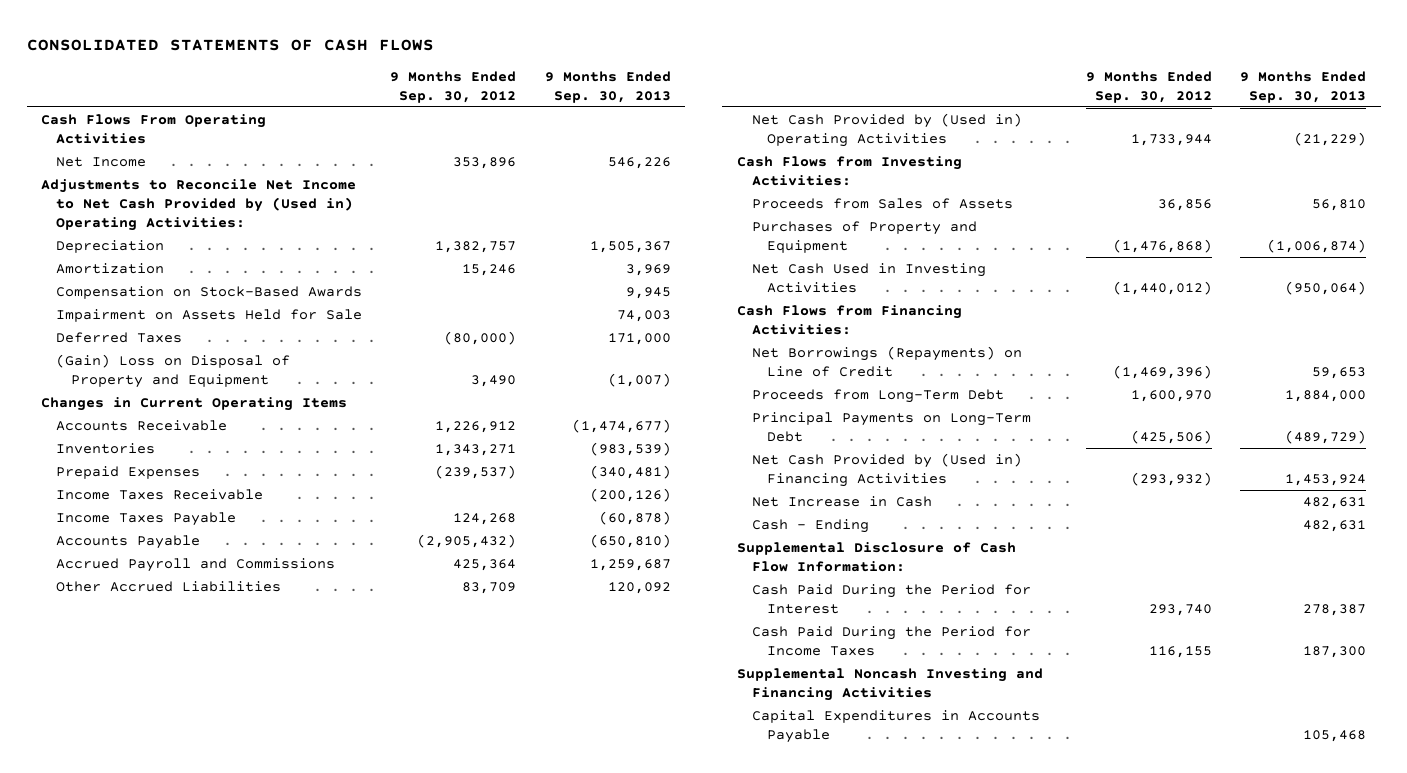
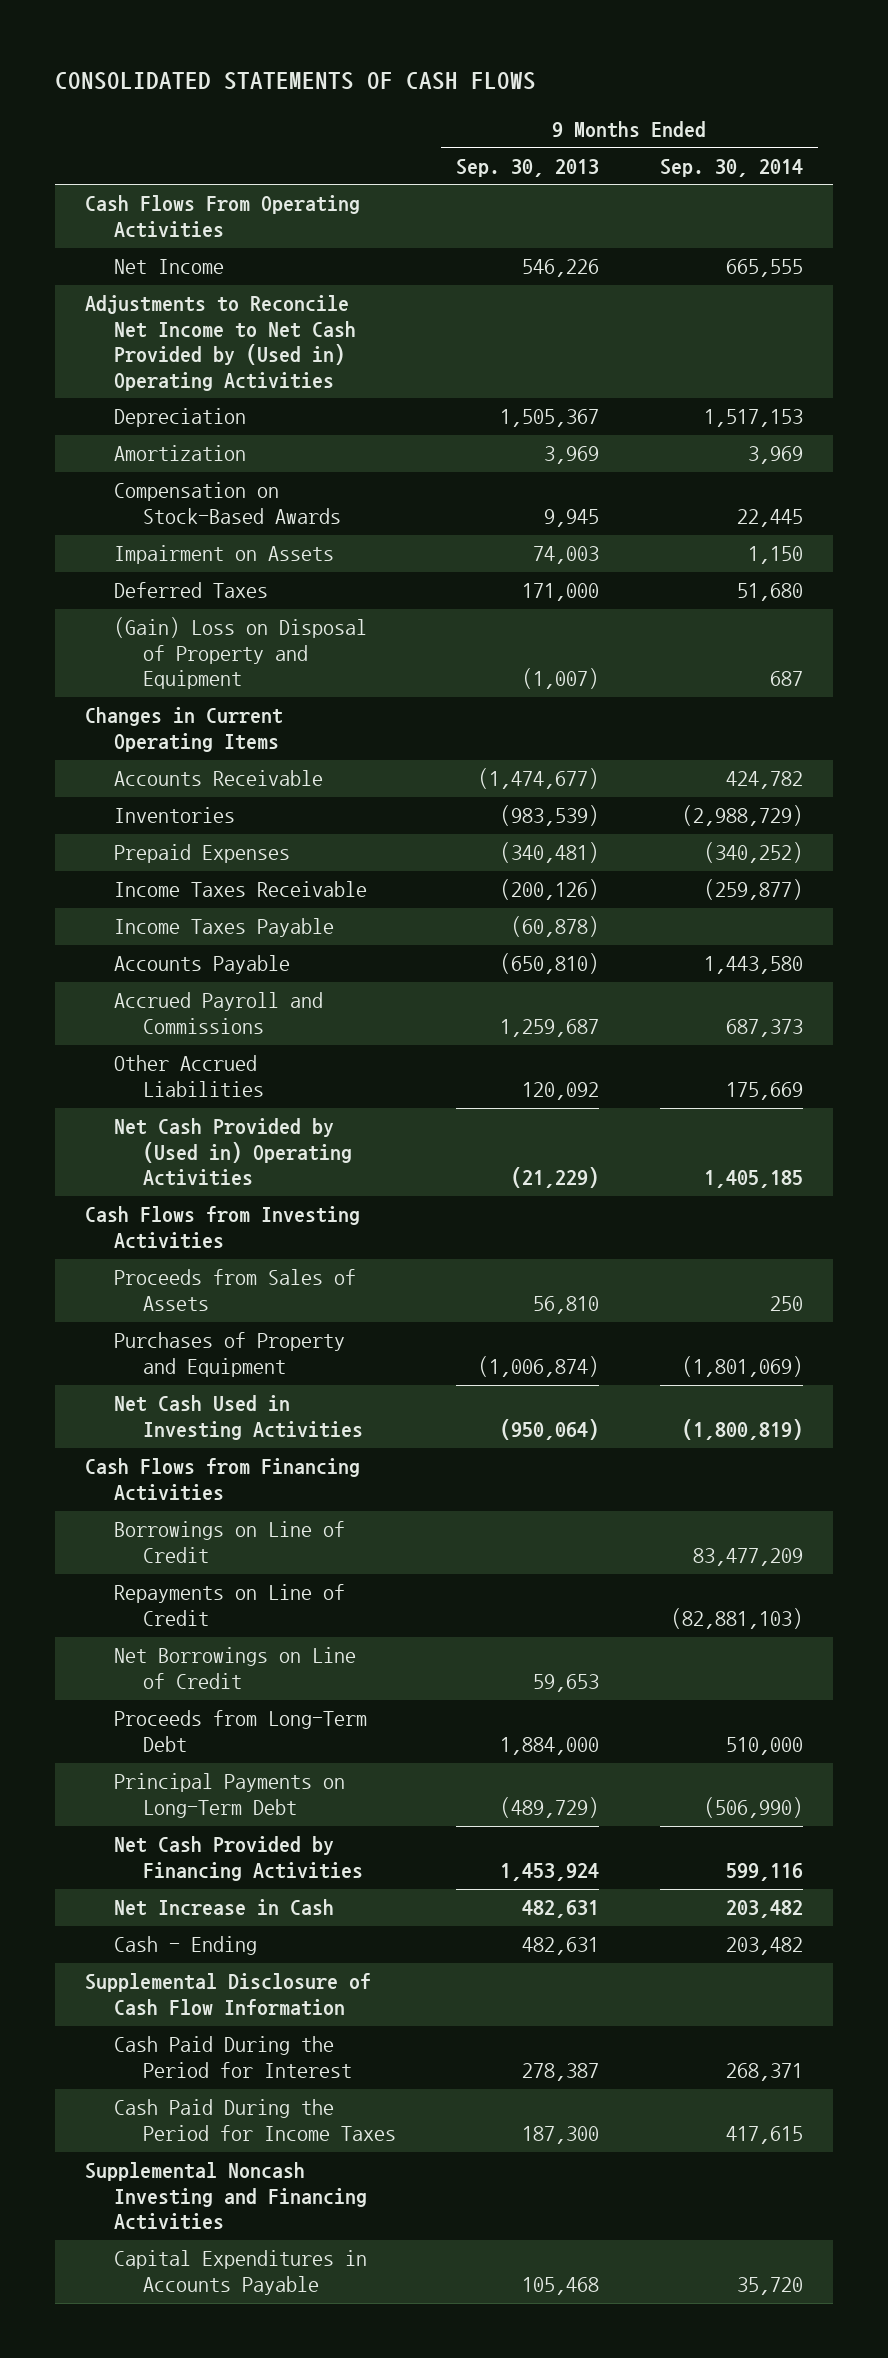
- | 9 Months Ended Sep. 30, 2012 | 9 Months Ended Sep. 30, 2013
+ | 9 Months Ended Sep. 30, 2013 | 9 Months Ended Sep. 30, 2014
- Adjustments to Reconcile Net Income to Net Cash Provided by (Used in) Operating Activities:
+ Adjustments to Reconcile Net Income to Net Cash Provided by (Used in) Operating Activities
- Impairment on Assets Held for Sale | | 74,003
+ Impairment on Assets | 74,003 | 1,150
- Cash Flows from Investing Activities:
+ Cash Flows from Investing Activities
- Cash Flows from Financing Activities:
- Net Borrowings (Repayments) on Line of Credit | (1,469,396) | 59,653
+ Cash Flows from Financing Activities
+ Borrowings on Line of Credit | | 83,477,209
+ Repayments on Line of Credit | | (82,881,103)
+ Net Borrowings on Line of Credit | 59,653 |
- Net Cash Provided by (Used in) Financing Activities | (293,932) | 1,453,924
+ Net Cash Provided by Financing Activities | 1,453,924 | 599,116
- Supplemental Disclosure of Cash Flow Information:
+ Supplemental Disclosure of Cash Flow Information

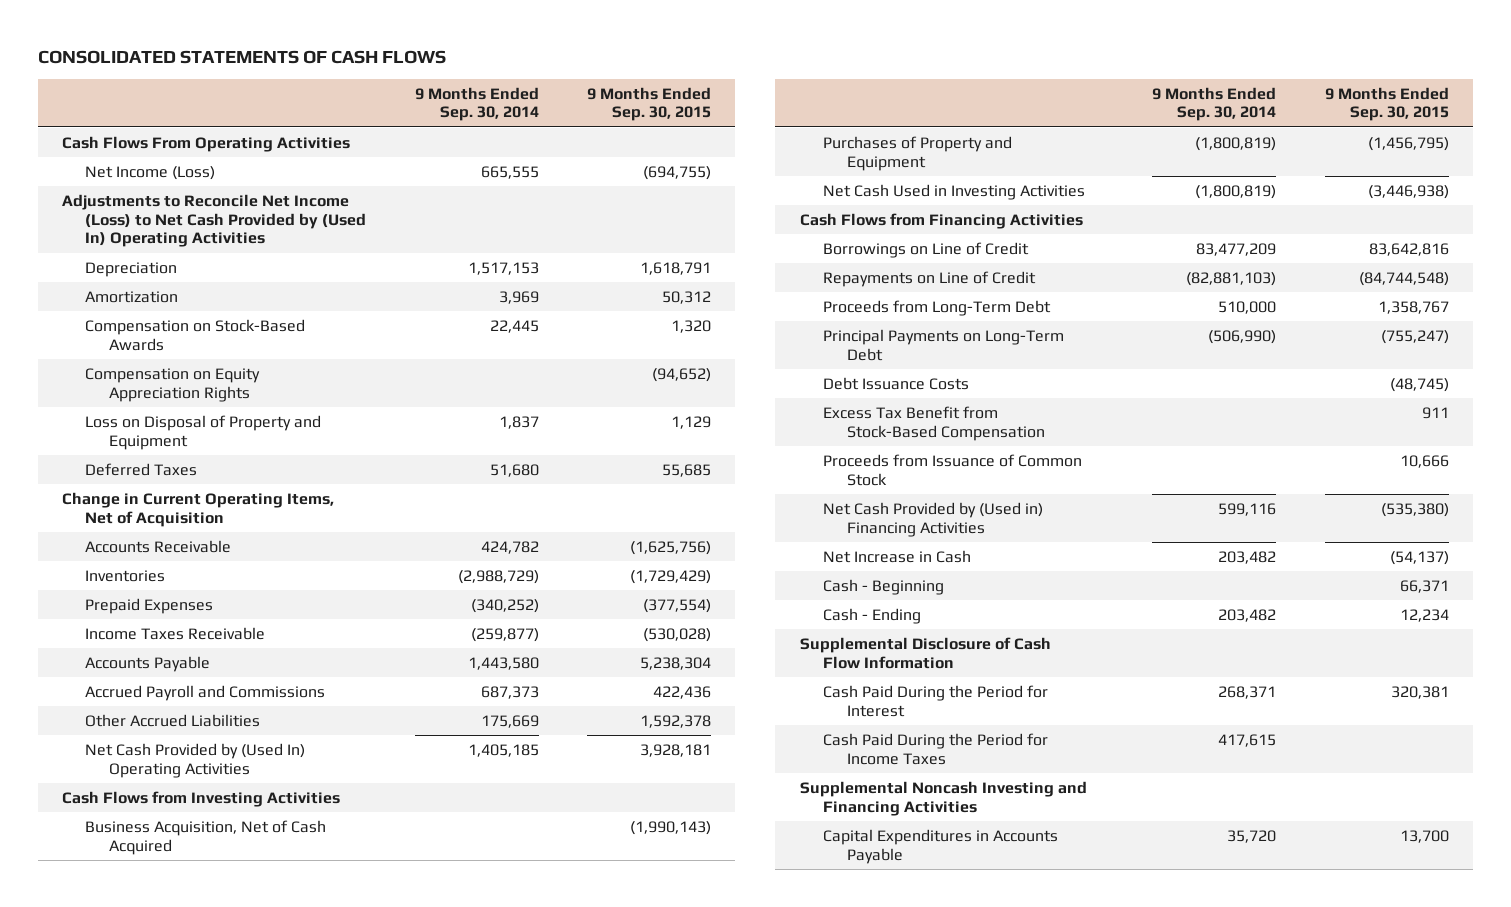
- | 9 Months Ended Sep. 30, 2013 | 9 Months Ended Sep. 30, 2014
+ | 9 Months Ended Sep. 30, 2014 | 9 Months Ended Sep. 30, 2015
- Net Income | 546,226 | 665,555
- Adjustments to Reconcile Net Income to Net Cash Provided by (Used in) Operating Activities
+ Net Income (Loss) | 665,555 | (694,755)
+ Adjustments to Reconcile Net Income (Loss) to Net Cash Provided by (Used In) Operating Activities
- Impairment on Assets | 74,003 | 1,150
+ Compensation on Equity Appreciation Rights | | (94,652)
+ Loss on Disposal of Property and Equipment | 1,837 | 1,129
- (Gain) Loss on Disposal of Property and Equipment | (1,007) | 687
- Changes in Current Operating Items
+ Change in Current Operating Items, Net of Acquisition
- Income Taxes Payable | (60,878) |
- Net Cash Provided by (Used in) Operating Activities | (21,229) | 1,405,185
+ Net Cash Provided by (Used In) Operating Activities | 1,405,185 | 3,928,181
- Proceeds from Sales of Assets | 56,810 | 250
- Purchases of Property and Equipment | (1,006,874) | (1,801,069)
+ Business Acquisition, Net of Cash Acquired | | (1,990,143)
+ Purchases of Property and Equipment | (1,800,819) | (1,456,795)
- Net Borrowings on Line of Credit | 59,653 |
- Net Cash Provided by Financing Activities | 1,453,924 | 599,116
+ Debt Issuance Costs | | (48,745)
+ Excess Tax Benefit from Stock-Based Compensation | | 911
+ Proceeds from Issuance of Common Stock | | 10,666
+ Net Cash Provided by (Used in) Financing Activities | 599,116 | (535,380)
+ Cash - Beginning | | 66,371

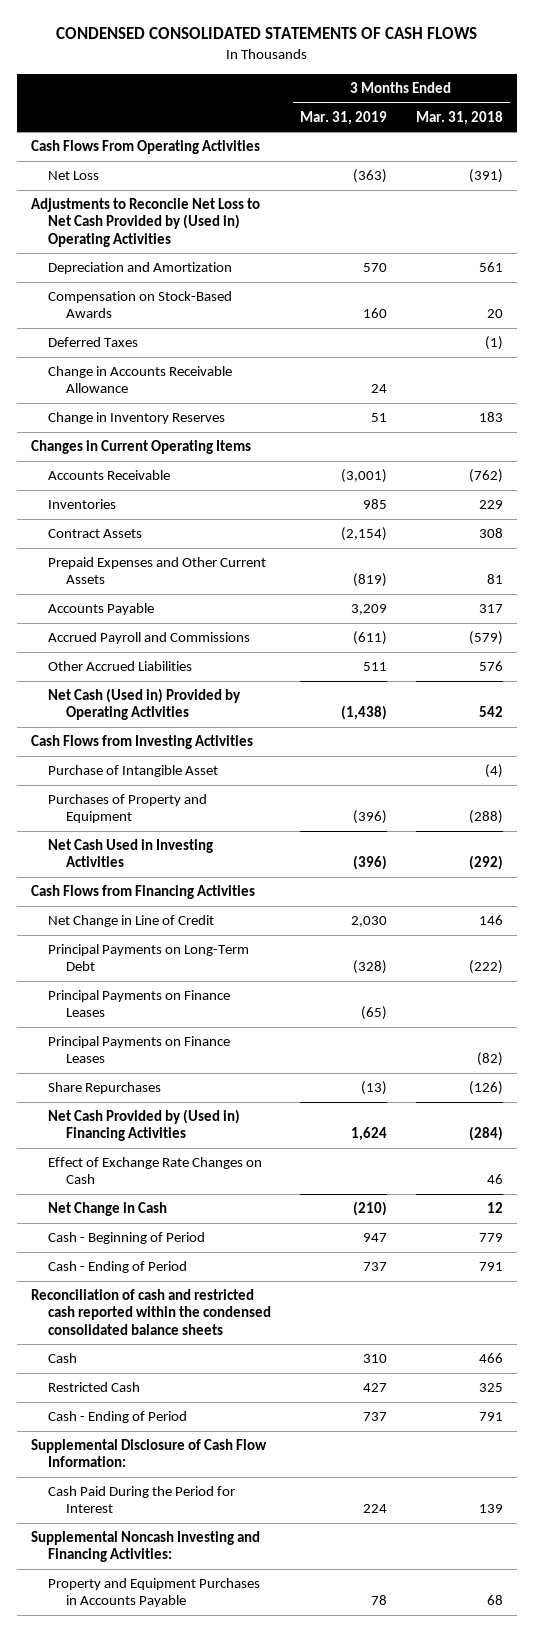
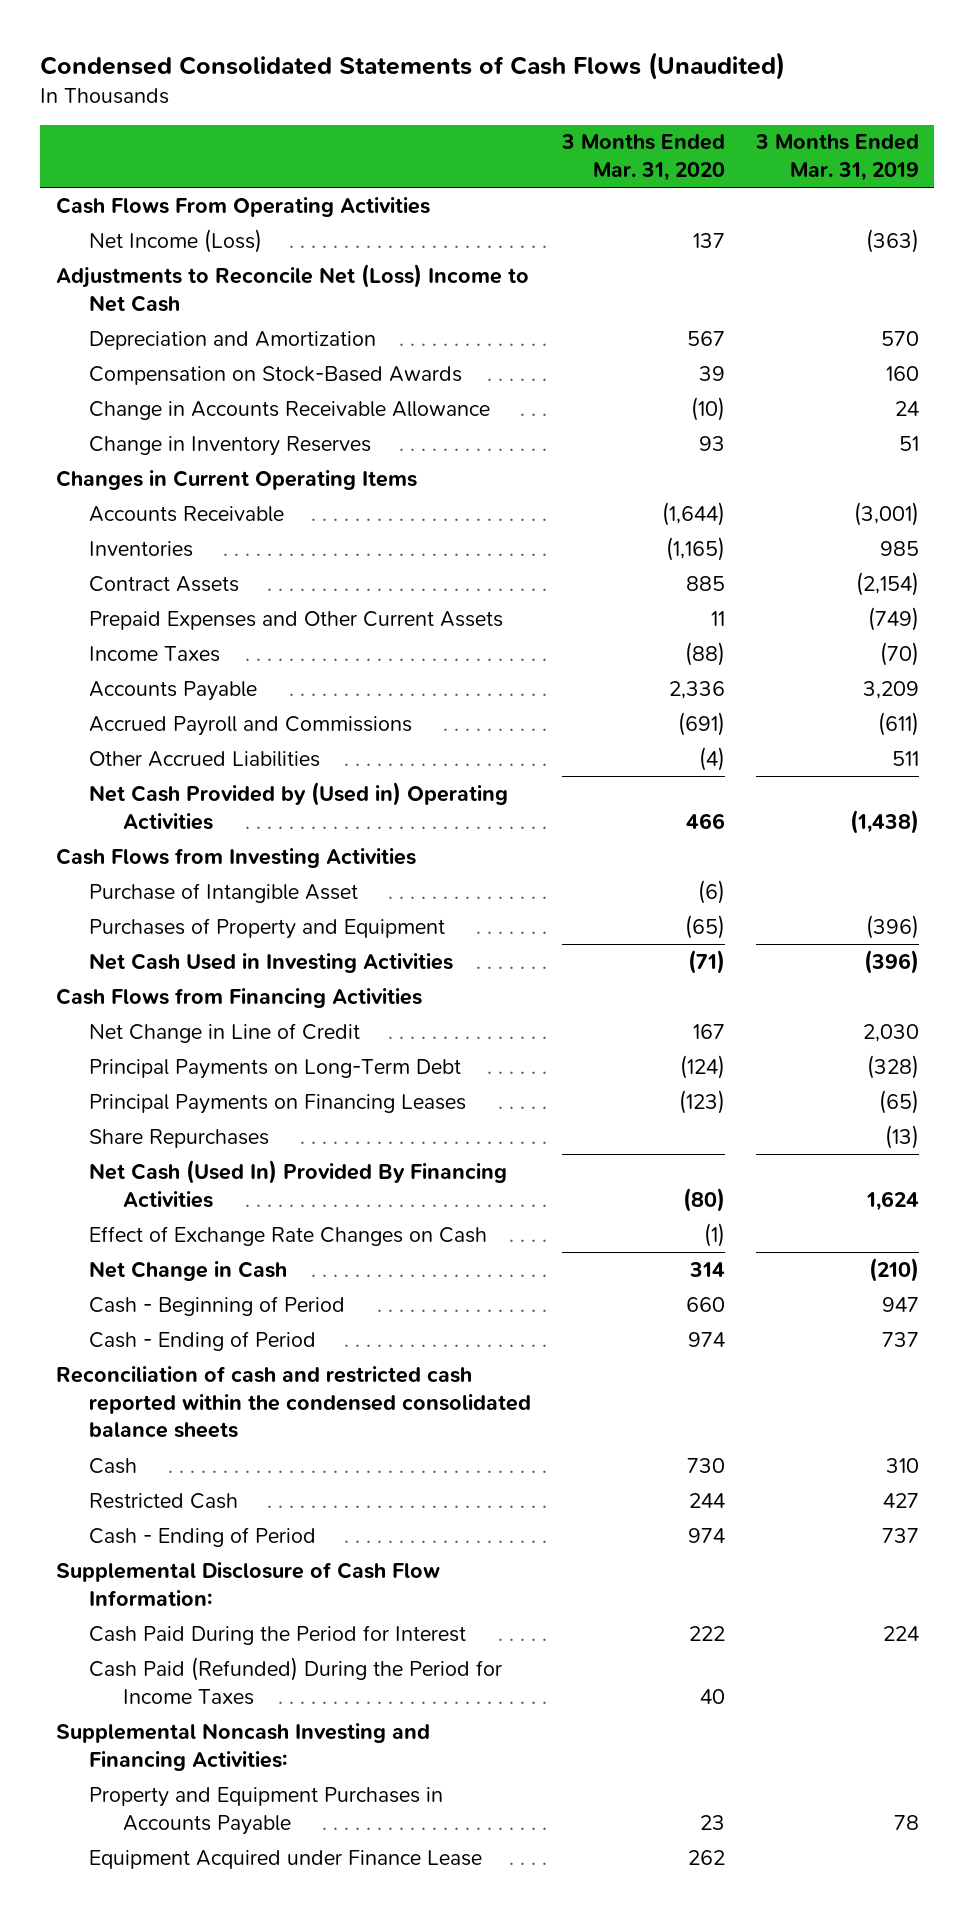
- CONDENSED CONSOLIDATED STATEMENTS OF CASH FLOWS
+ Condensed Consolidated Statements of Cash Flows (Unaudited)
- | 3 Months Ended Mar. 31, 2019 | 3 Months Ended Mar. 31, 2018
+ | 3 Months Ended Mar. 31, 2020 | 3 Months Ended Mar. 31, 2019
- Net Loss | (363) | (391)
- Adjustments to Reconcile Net Loss to Net Cash Provided by (Used in) Operating Activities
+ Net Income (Loss) | 137 | (363)
+ Adjustments to Reconcile Net (Loss) Income to Net Cash
- Deferred Taxes | | (1)
- Prepaid Expenses and Other Current Assets | (819) | 81
+ Prepaid Expenses and Other Current Assets | 11 | (749)
+ Income Taxes | (88) | (70)
- Net Cash (Used in) Provided by Operating Activities | (1,438) | 542
+ Net Cash Provided by (Used in) Operating Activities | 466 | (1,438)
- Principal Payments on Finance Leases | (65) |
- Principal Payments on Finance Leases | | (82)
+ Principal Payments on Financing Leases | (123) | (65)
- Net Cash Provided by (Used in) Financing Activities | 1,624 | (284)
+ Net Cash (Used In) Provided By Financing Activities | (80) | 1,624
+ Cash Paid (Refunded) During the Period for Income Taxes | 40 |
+ Equipment Acquired under Finance Lease | 262 |

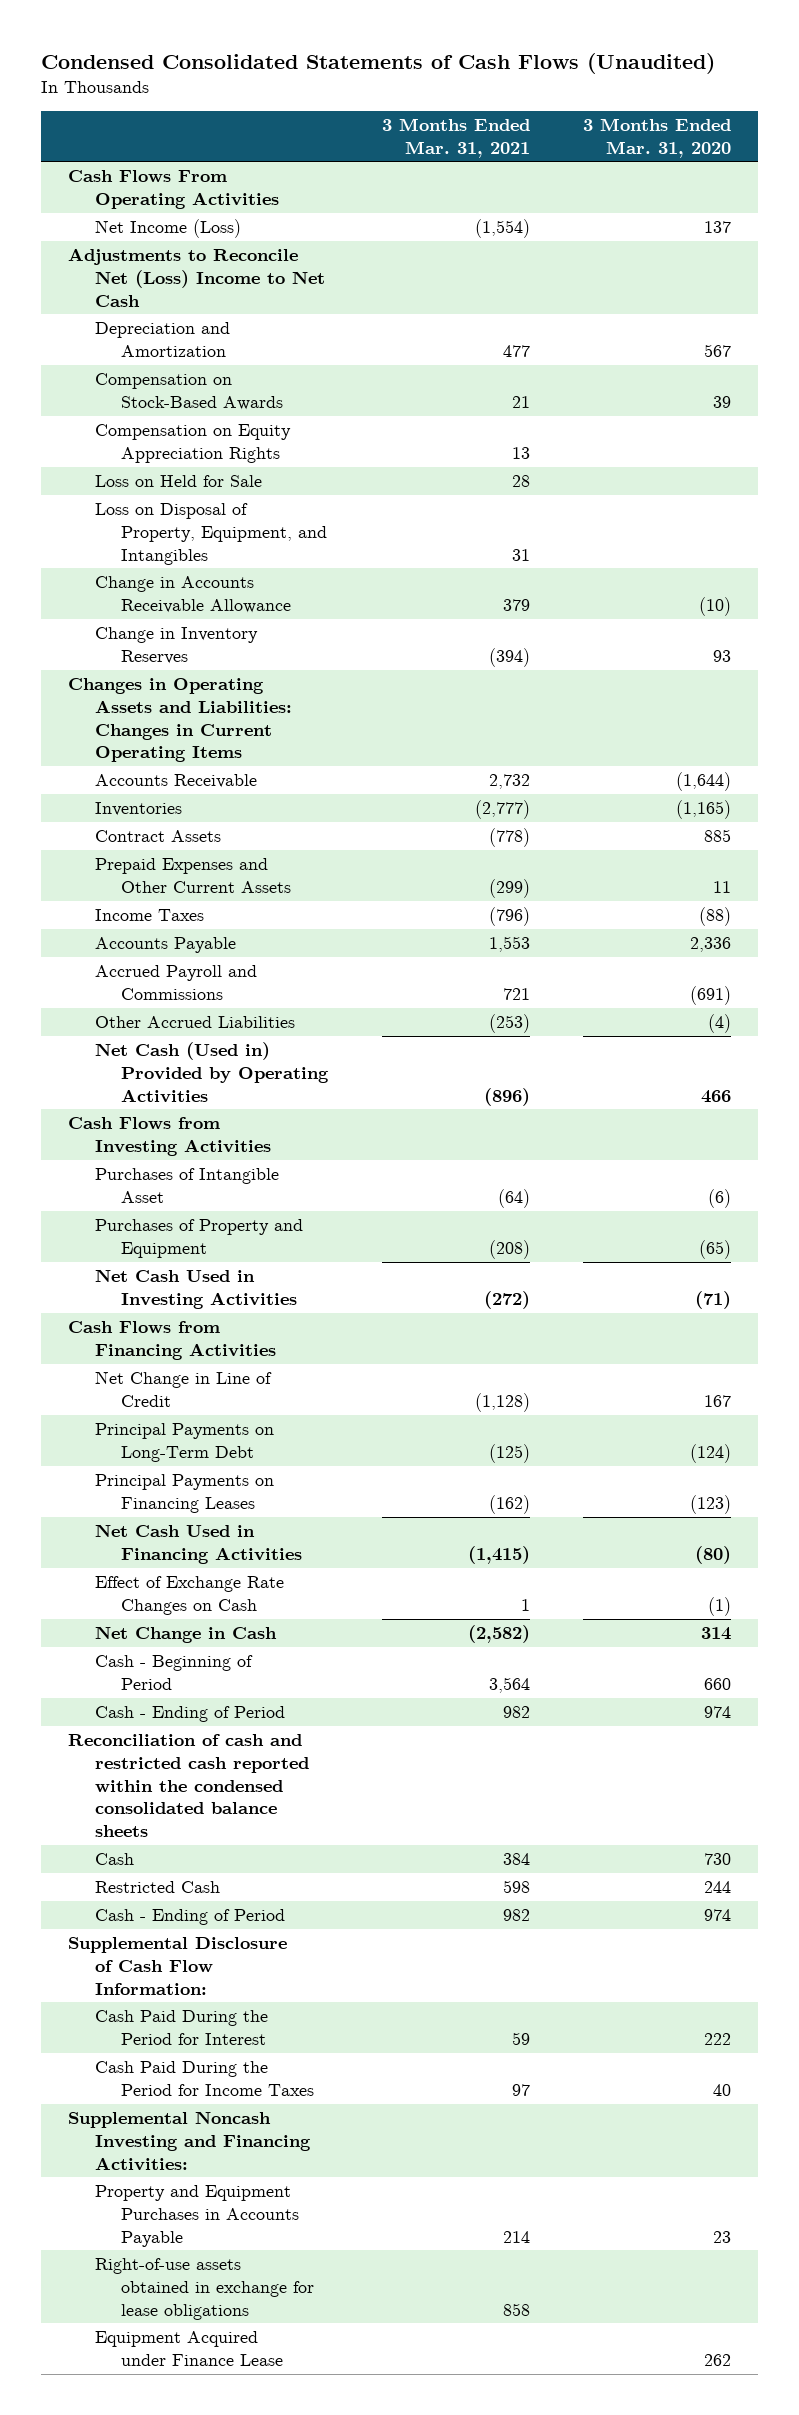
- | 3 Months Ended Mar. 31, 2020 | 3 Months Ended Mar. 31, 2019
+ | 3 Months Ended Mar. 31, 2021 | 3 Months Ended Mar. 31, 2020
+ Compensation on Equity Appreciation Rights | 13 |
+ Loss on Held for Sale | 28 |
+ Loss on Disposal of Property, Equipment, and Intangibles | 31 |
- Changes in Current Operating Items
+ Changes in Operating Assets and Liabilities: Changes in Current Operating Items
- Net Cash Provided by (Used in) Operating Activities | 466 | (1,438)
+ Net Cash (Used in) Provided by Operating Activities | (896) | 466
- Purchase of Intangible Asset | (6) |
+ Purchases of Intangible Asset | (64) | (6)
- Share Repurchases | | (13)
- Net Cash (Used In) Provided By Financing Activities | (80) | 1,624
+ Net Cash Used in Financing Activities | (1,415) | (80)
- Cash Paid (Refunded) During the Period for Income Taxes | 40 |
+ Cash Paid During the Period for Income Taxes | 97 | 40
+ Right-of-use assets obtained in exchange for lease obligations | 858 |

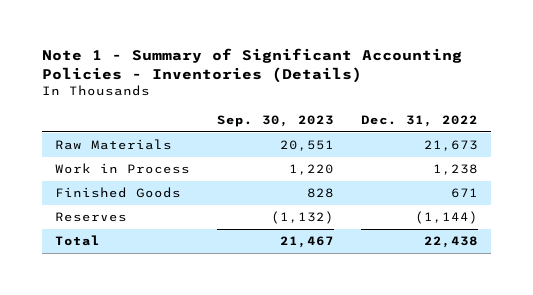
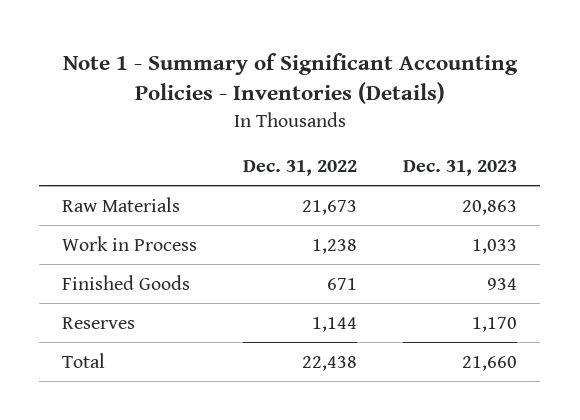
- | Sep. 30, 2023 | Dec. 31, 2022
+ | Dec. 31, 2022 | Dec. 31, 2023
- Reserves | (1,132) | (1,144)
+ Reserves | 1,144 | 1,170

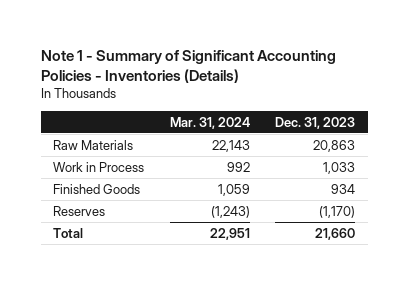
- | Dec. 31, 2022 | Dec. 31, 2023
+ | Mar. 31, 2024 | Dec. 31, 2023
- Reserves | 1,144 | 1,170
+ Reserves | (1,243) | (1,170)

